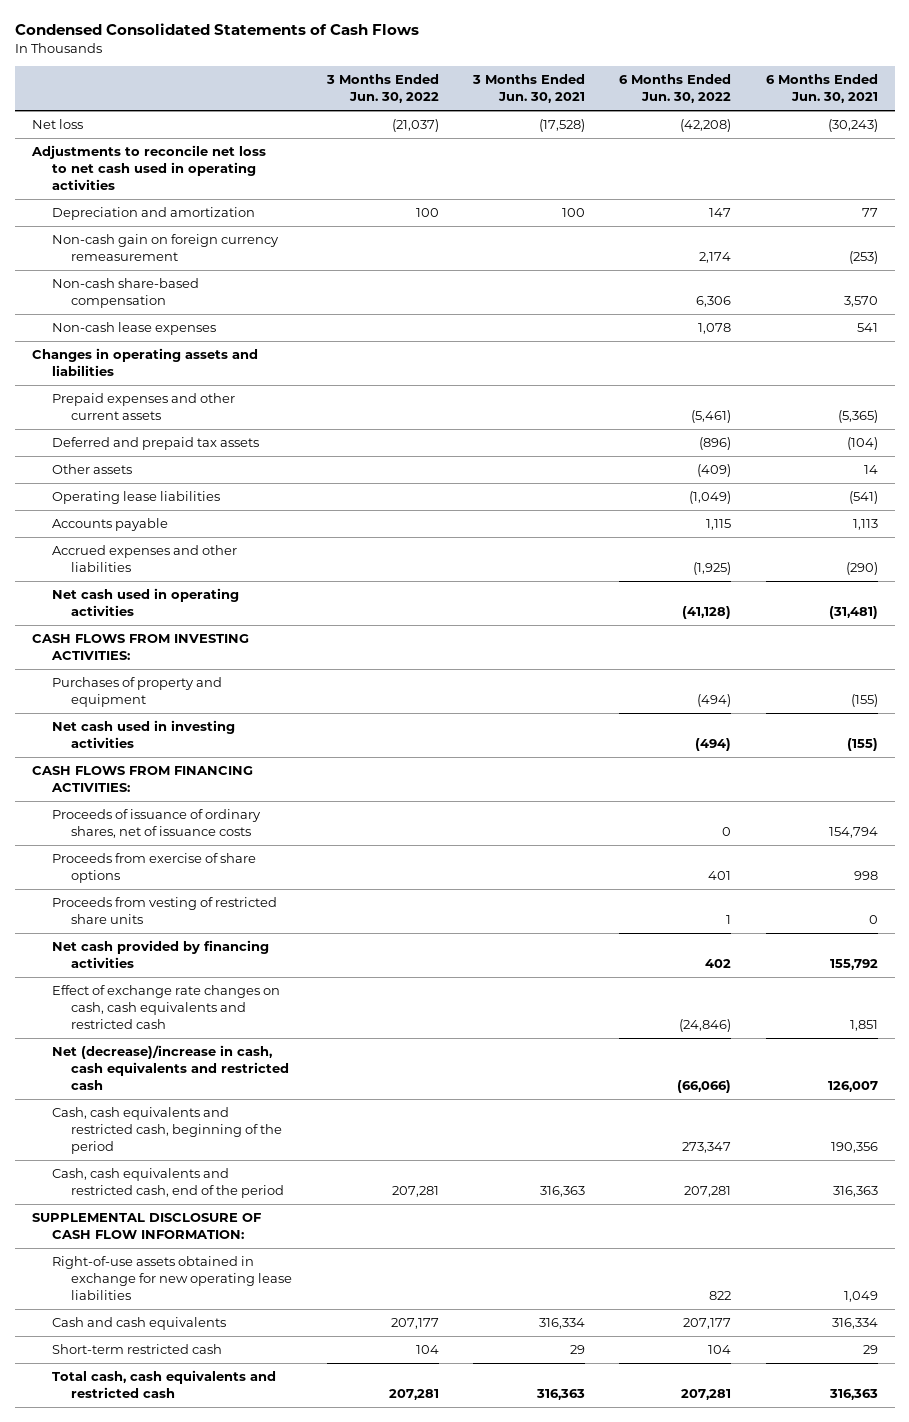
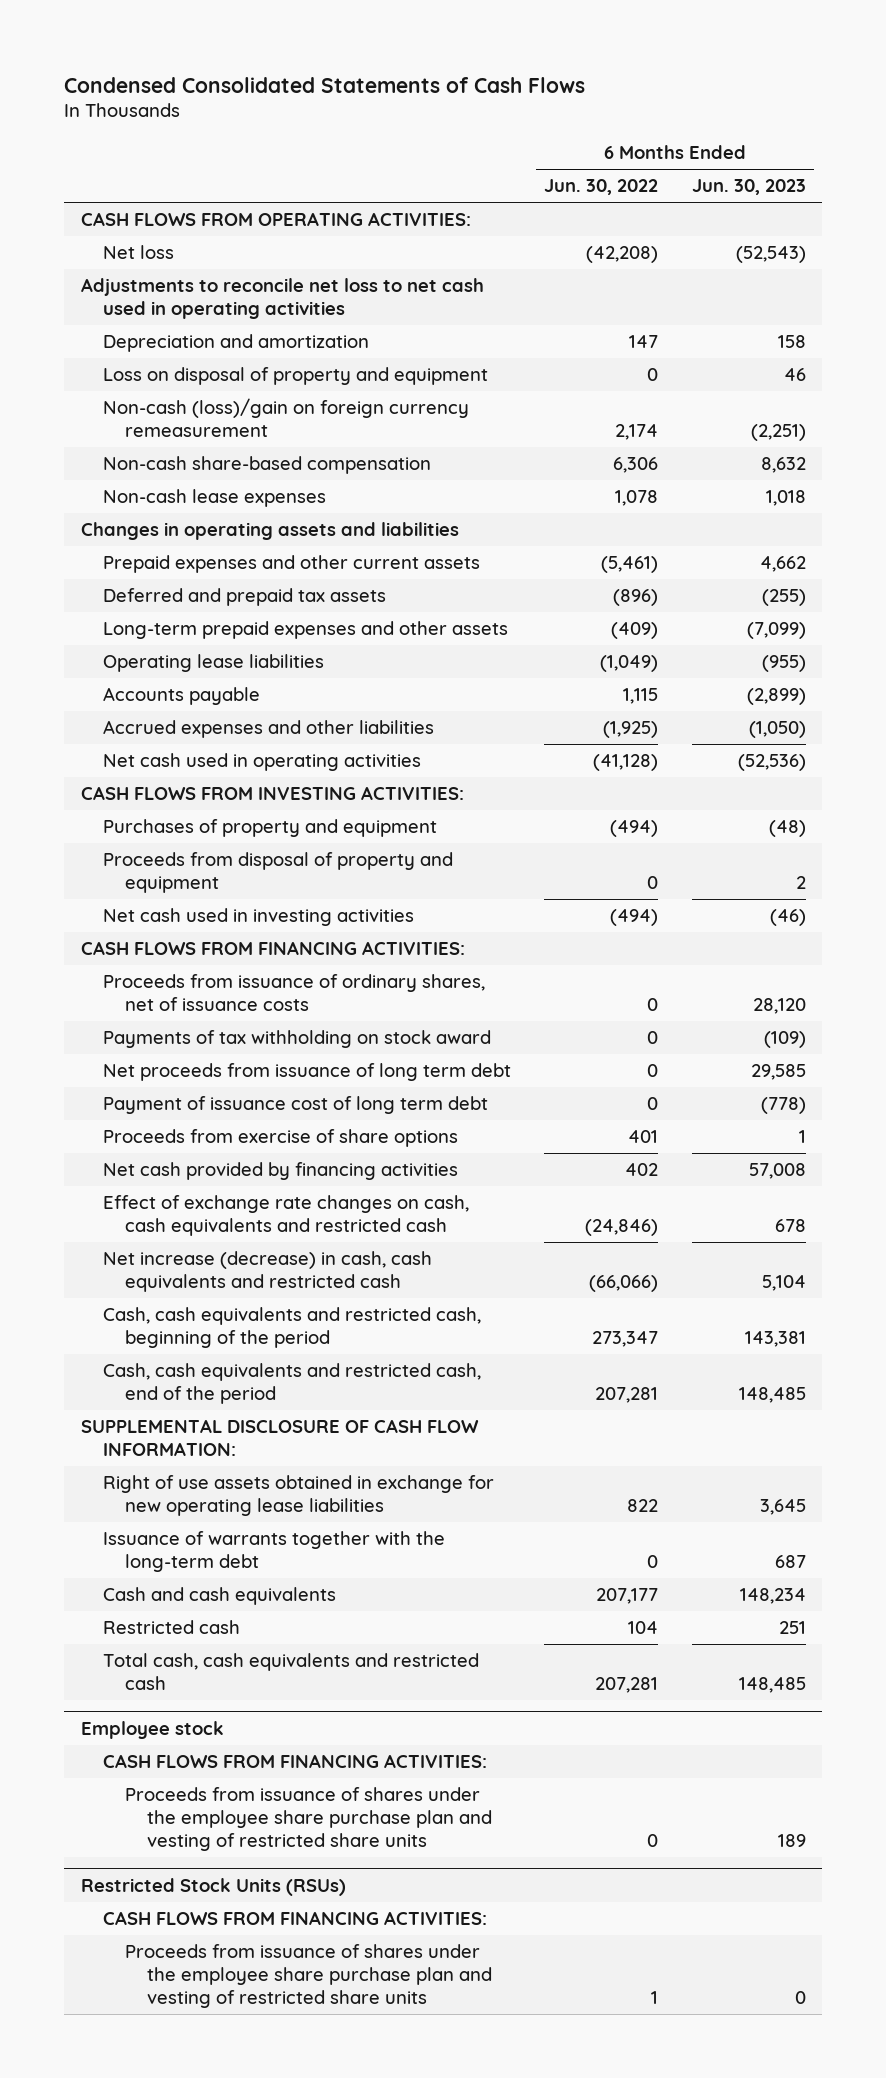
- | 3 Months Ended Jun. 30, 2022 | 3 Months Ended Jun. 30, 2021 | 6 Months Ended Jun. 30, 2022 | 6 Months Ended Jun. 30, 2021
+ | 6 Months Ended Jun. 30, 2022 | 6 Months Ended Jun. 30, 2023
+ CASH FLOWS FROM OPERATING ACTIVITIES:
- Non-cash gain on foreign currency remeasurement | | | 2,174 | (253)
+ Loss on disposal of property and equipment | 0 | 46
+ Non-cash (loss)/gain on foreign currency remeasurement | 2,174 | (2,251)
- Other assets | | | (409) | 14
+ Long-term prepaid expenses and other assets | (409) | (7,099)
+ Proceeds from disposal of property and equipment | 0 | 2
- Proceeds of issuance of ordinary shares, net of issuance costs | | | 0 | 154,794
+ Proceeds from issuance of ordinary shares, net of issuance costs | 0 | 28,120
+ Payments of tax withholding on stock award | 0 | (109)
+ Net proceeds from issuance of long term debt | 0 | 29,585
+ Payment of issuance cost of long term debt | 0 | (778)
- Proceeds from vesting of restricted share units | | | 1 | 0
- Net (decrease)/increase in cash, cash equivalents and restricted cash | | | (66,066) | 126,007
+ Net increase (decrease) in cash, cash equivalents and restricted cash | (66,066) | 5,104
- Right-of-use assets obtained in exchange for new operating lease liabilities | | | 822 | 1,049
+ Right of use assets obtained in exchange for new operating lease liabilities | 822 | 3,645
+ Issuance of warrants together with the long-term debt | 0 | 687
- Short-term restricted cash | 104 | 29 | 104 | 29
+ Restricted cash | 104 | 251
+ Employee stock
+ CASH FLOWS FROM FINANCING ACTIVITIES:
+ Proceeds from issuance of shares under the employee share purchase plan and vesting of restricted share units | 0 | 189
+ Restricted Stock Units (RSUs)
+ CASH FLOWS FROM FINANCING ACTIVITIES:
+ Proceeds from issuance of shares under the employee share purchase plan and vesting of restricted share units | 1 | 0

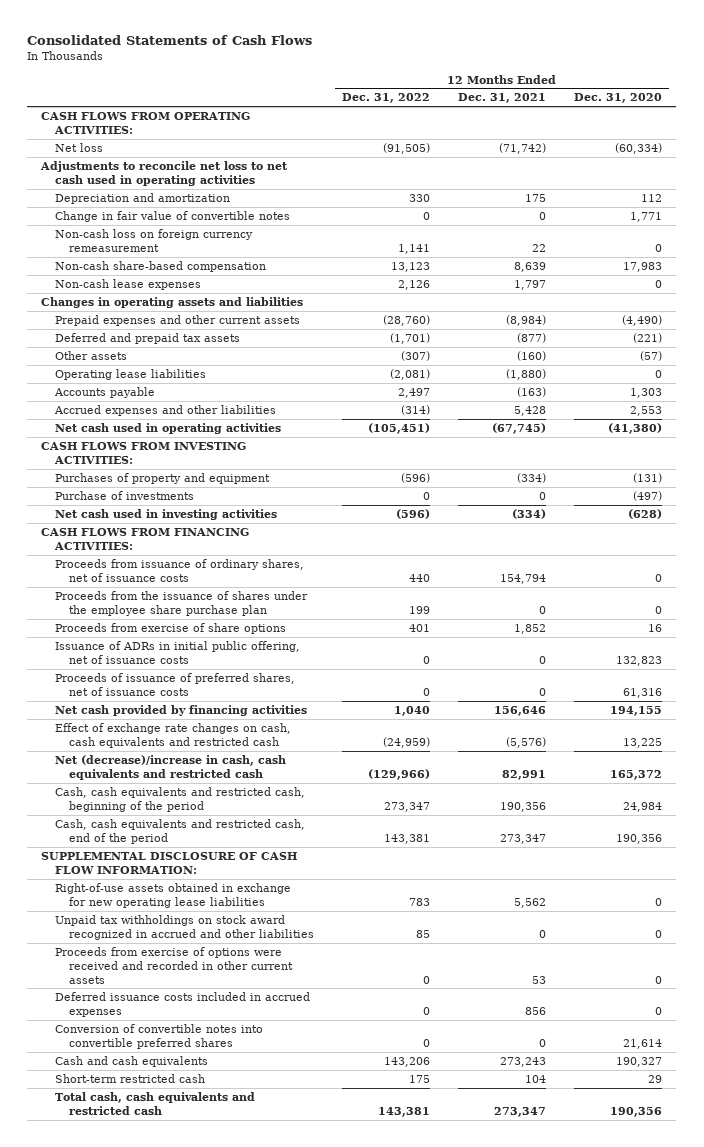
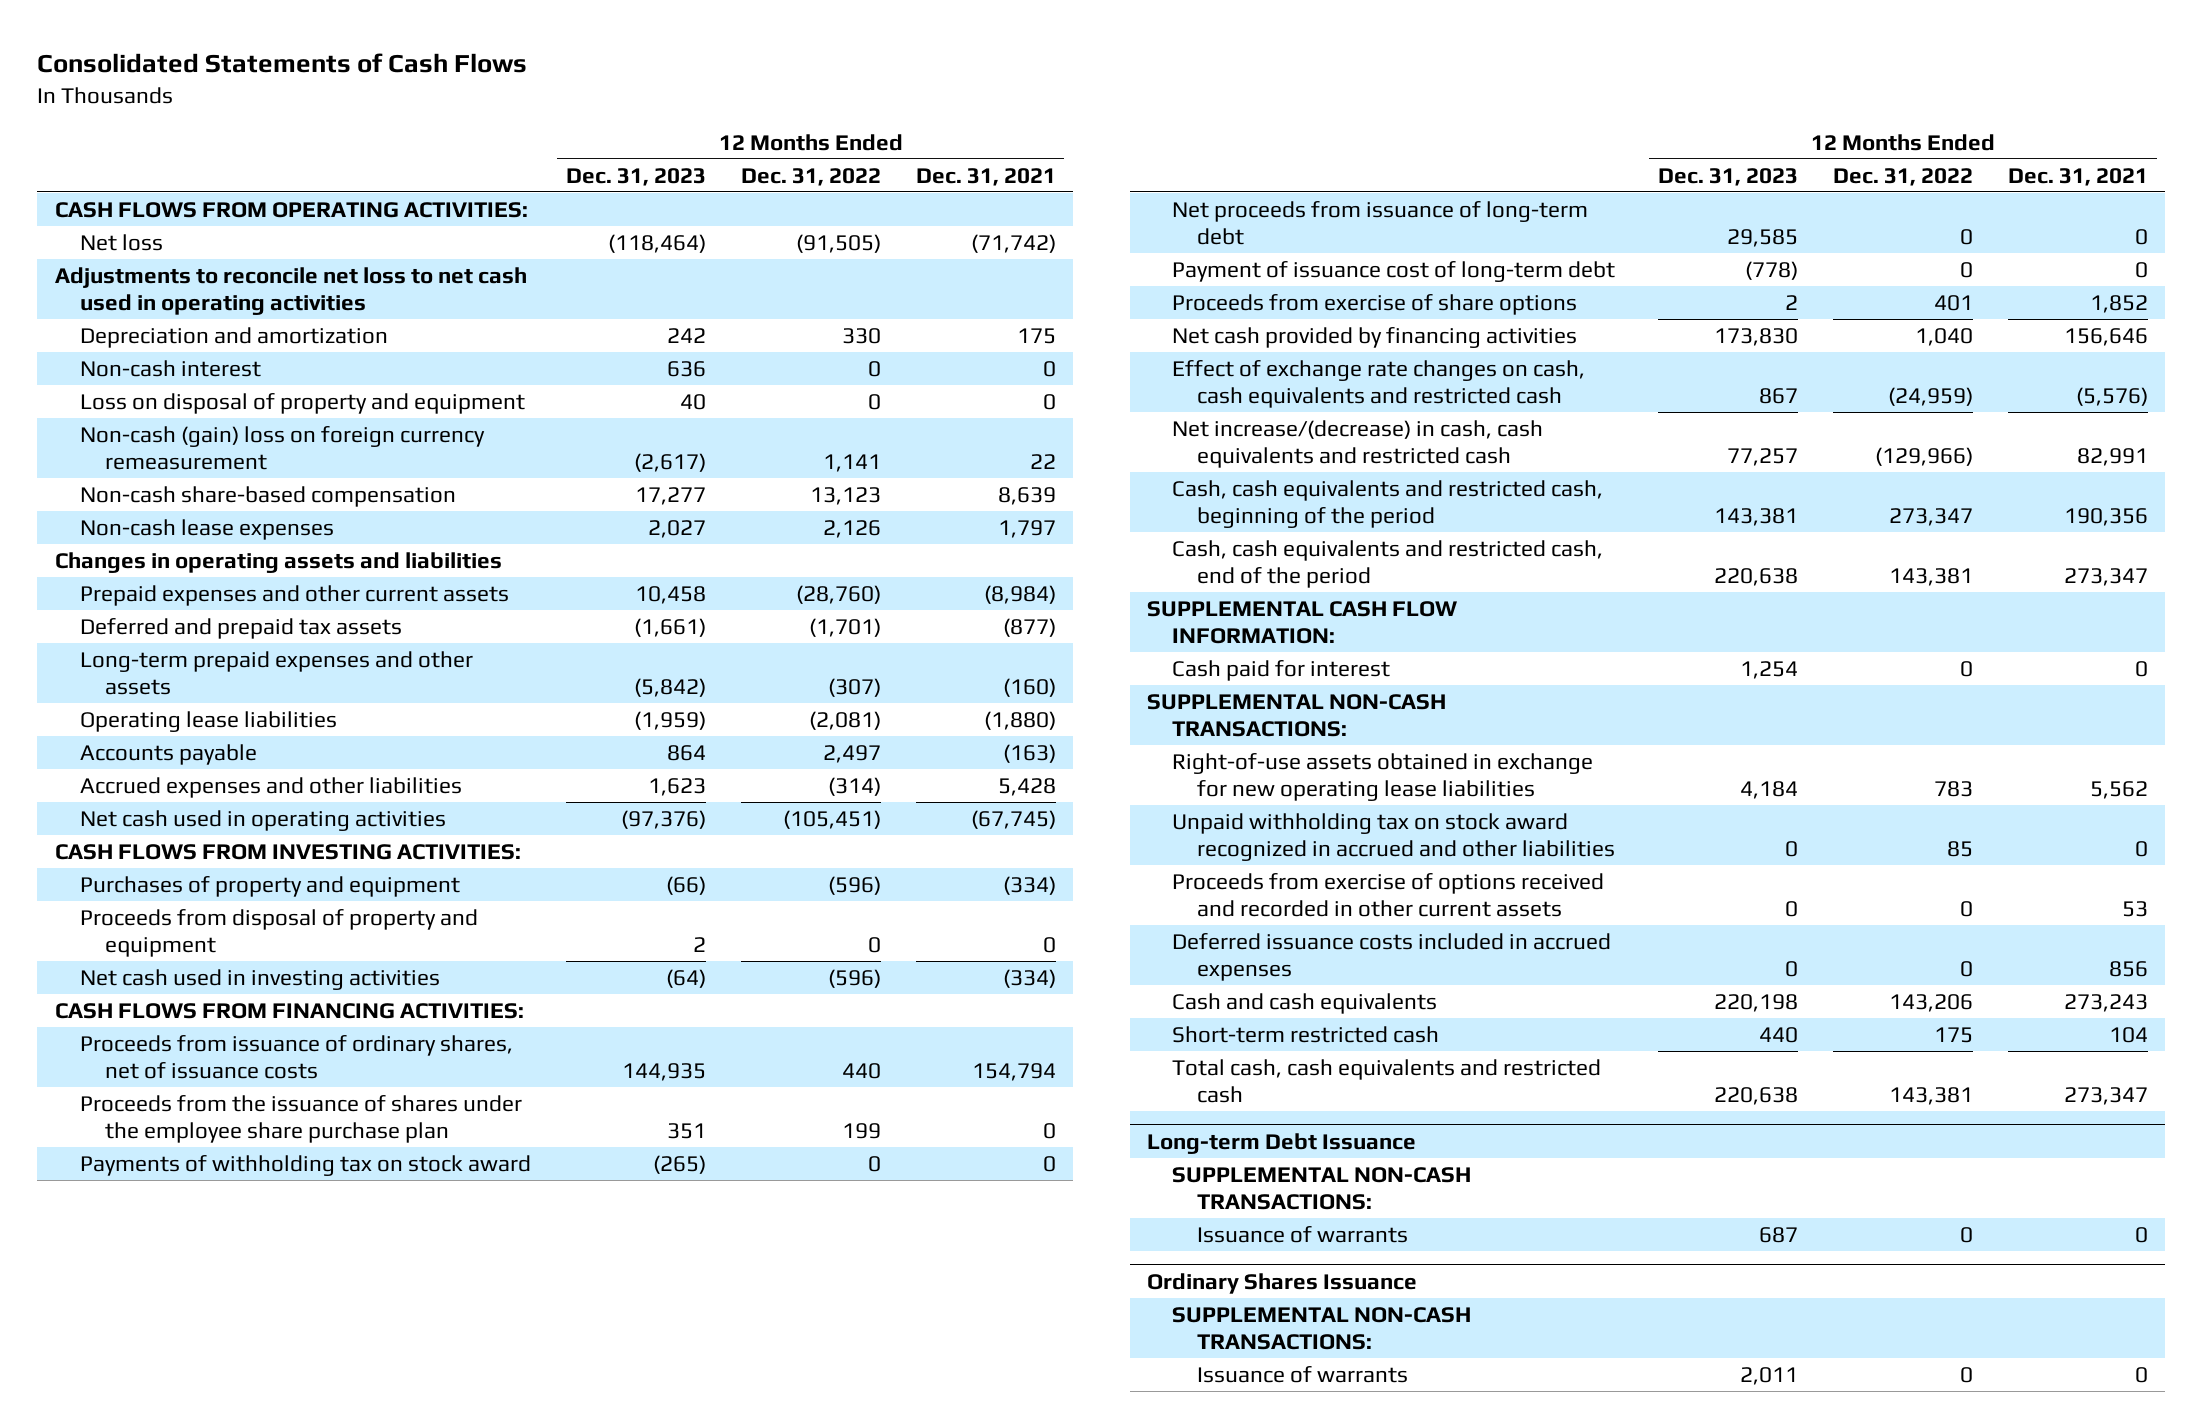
- | 12 Months Ended Dec. 31, 2022 | 12 Months Ended Dec. 31, 2021 | 12 Months Ended Dec. 31, 2020
+ | 12 Months Ended Dec. 31, 2023 | 12 Months Ended Dec. 31, 2022 | 12 Months Ended Dec. 31, 2021
- Change in fair value of convertible notes | 0 | 0 | 1,771
- Non-cash loss on foreign currency remeasurement | 1,141 | 22 | 0
+ Non-cash interest | 636 | 0 | 0
+ Loss on disposal of property and equipment | 40 | 0 | 0
+ Non-cash (gain) loss on foreign currency remeasurement | (2,617) | 1,141 | 22
- Other assets | (307) | (160) | (57)
+ Long-term prepaid expenses and other assets | (5,842) | (307) | (160)
- Purchase of investments | 0 | 0 | (497)
+ Proceeds from disposal of property and equipment | 2 | 0 | 0
+ Payments of withholding tax on stock award | (265) | 0 | 0
+ Net proceeds from issuance of long-term debt | 29,585 | 0 | 0
+ Payment of issuance cost of long-term debt | (778) | 0 | 0
- Issuance of ADRs in initial public offering, net of issuance costs | 0 | 0 | 132,823
- Proceeds of issuance of preferred shares, net of issuance costs | 0 | 0 | 61,316
- Net (decrease)/increase in cash, cash equivalents and restricted cash | (129,966) | 82,991 | 165,372
+ Net increase/(decrease) in cash, cash equivalents and restricted cash | 77,257 | (129,966) | 82,991
- SUPPLEMENTAL DISCLOSURE OF CASH FLOW INFORMATION:
+ SUPPLEMENTAL CASH FLOW INFORMATION:
+ Cash paid for interest | 1,254 | 0 | 0
+ SUPPLEMENTAL NON-CASH TRANSACTIONS:
- Unpaid tax withholdings on stock award recognized in accrued and other liabilities | 85 | 0 | 0
- Proceeds from exercise of options were received and recorded in other current assets | 0 | 53 | 0
+ Unpaid withholding tax on stock award recognized in accrued and other liabilities | 0 | 85 | 0
+ Proceeds from exercise of options received and recorded in other current assets | 0 | 0 | 53
- Conversion of convertible notes into convertible preferred shares | 0 | 0 | 21,614
+ Long-term Debt Issuance
+ SUPPLEMENTAL NON-CASH TRANSACTIONS:
+ Issuance of warrants | 687 | 0 | 0
+ Ordinary Shares Issuance
+ SUPPLEMENTAL NON-CASH TRANSACTIONS:
+ Issuance of warrants | 2,011 | 0 | 0

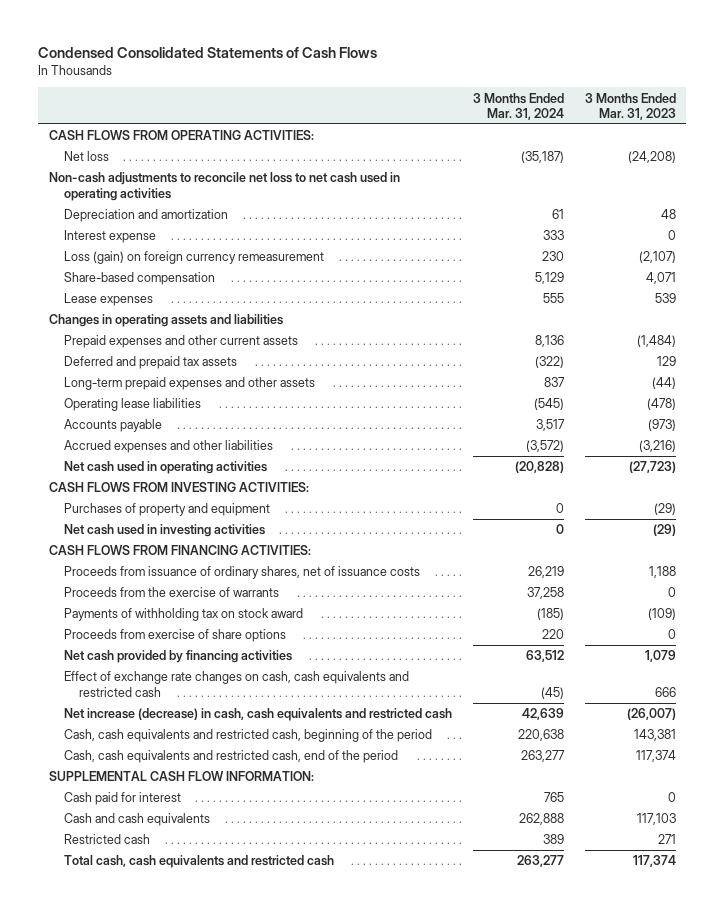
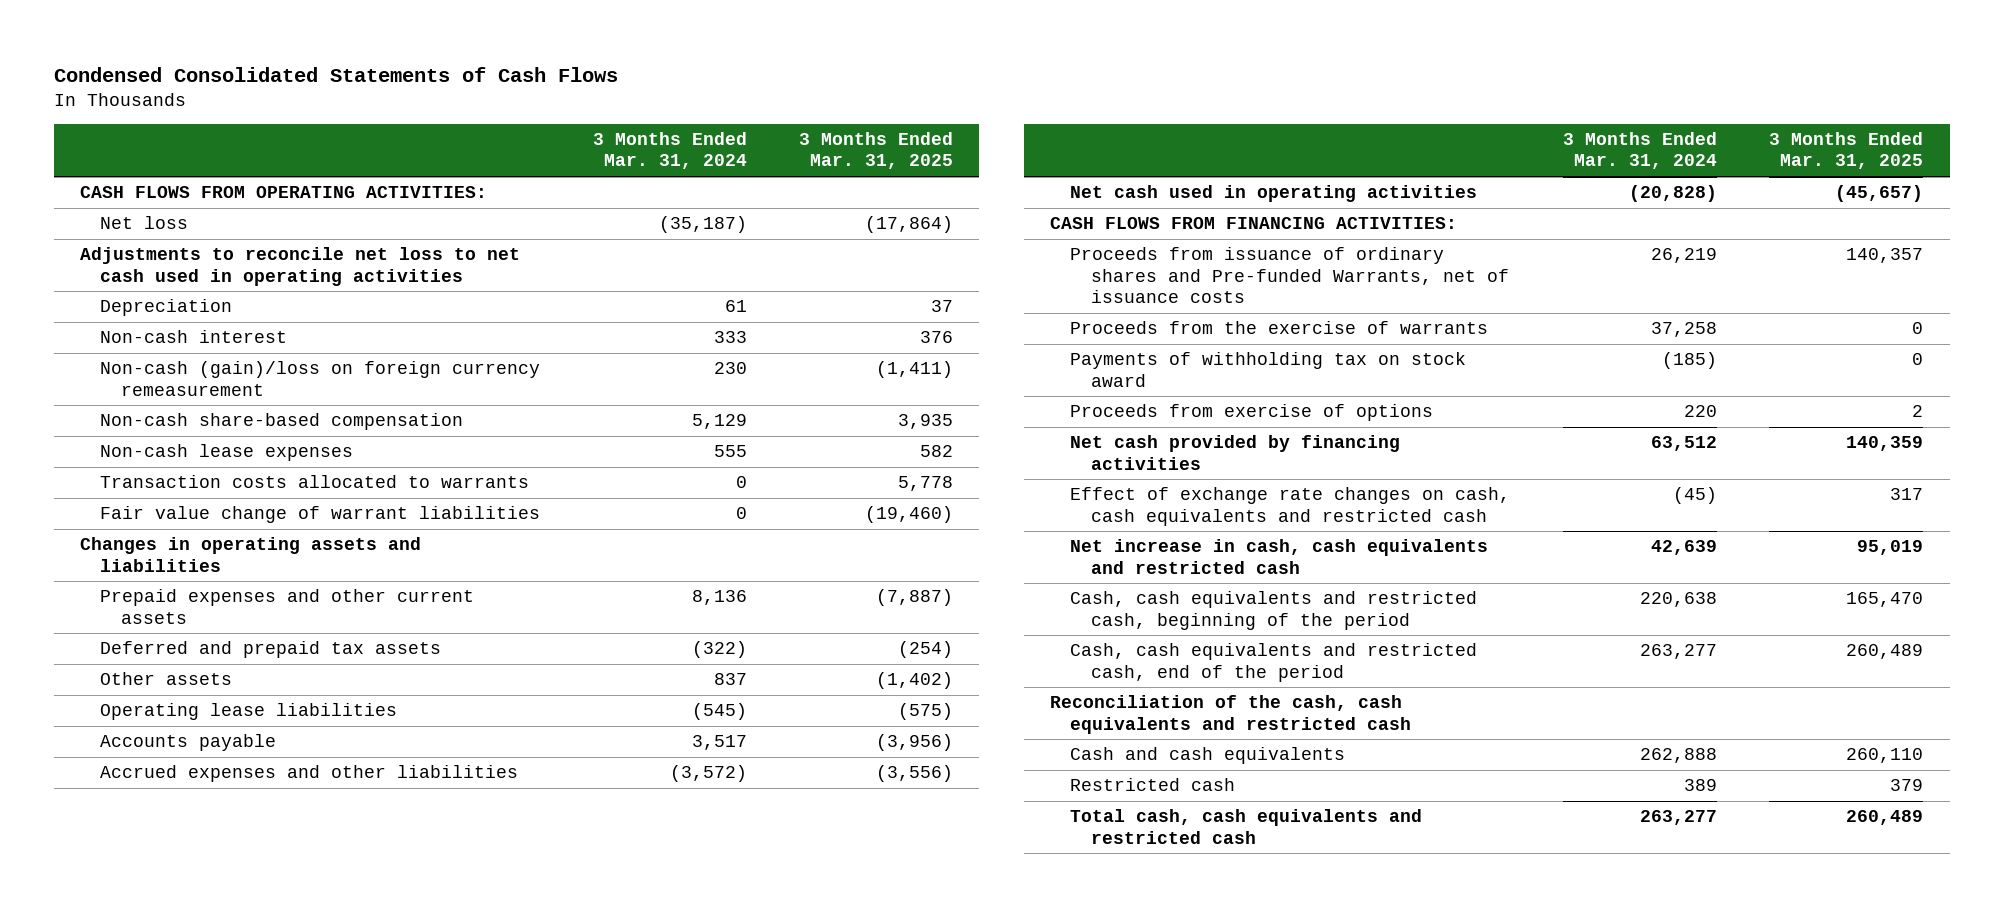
- | 3 Months Ended Mar. 31, 2024 | 3 Months Ended Mar. 31, 2023
+ | 3 Months Ended Mar. 31, 2024 | 3 Months Ended Mar. 31, 2025
- Non-cash adjustments to reconcile net loss to net cash used in operating activities
- Depreciation and amortization | 61 | 48
- Interest expense | 333 | 0
- Loss (gain) on foreign currency remeasurement | 230 | (2,107)
- Share-based compensation | 5,129 | 4,071
- Lease expenses | 555 | 539
+ Adjustments to reconcile net loss to net cash used in operating activities
+ Depreciation | 61 | 37
+ Non-cash interest | 333 | 376
+ Non-cash (gain)/loss on foreign currency remeasurement | 230 | (1,411)
+ Non-cash share-based compensation | 5,129 | 3,935
+ Non-cash lease expenses | 555 | 582
+ Transaction costs allocated to warrants | 0 | 5,778
+ Fair value change of warrant liabilities | 0 | (19,460)
- Long-term prepaid expenses and other assets | 837 | (44)
+ Other assets | 837 | (1,402)
- CASH FLOWS FROM INVESTING ACTIVITIES:
- Purchases of property and equipment | 0 | (29)
- Net cash used in investing activities | 0 | (29)
- Proceeds from issuance of ordinary shares, net of issuance costs | 26,219 | 1,188
+ Proceeds from issuance of ordinary shares and Pre-funded Warrants, net of issuance costs | 26,219 | 140,357
- Proceeds from exercise of share options | 220 | 0
+ Proceeds from exercise of options | 220 | 2
- Net increase (decrease) in cash, cash equivalents and restricted cash | 42,639 | (26,007)
+ Net increase in cash, cash equivalents and restricted cash | 42,639 | 95,019
- SUPPLEMENTAL CASH FLOW INFORMATION:
- Cash paid for interest | 765 | 0
+ Reconciliation of the cash, cash equivalents and restricted cash

